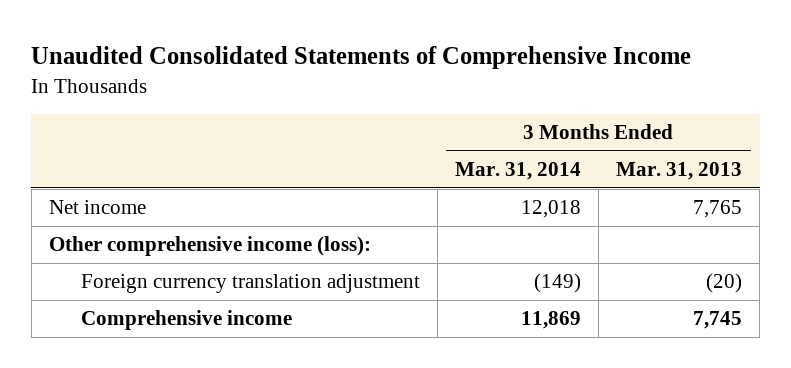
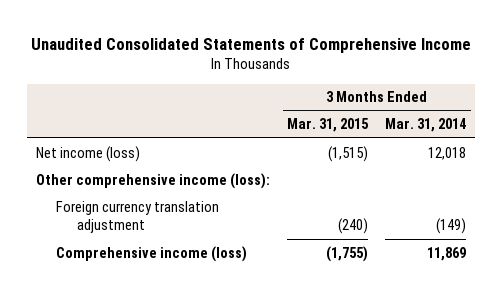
- | 3 Months Ended Mar. 31, 2014 | 3 Months Ended Mar. 31, 2013
+ | 3 Months Ended Mar. 31, 2015 | 3 Months Ended Mar. 31, 2014
- Net income | 12,018 | 7,765
+ Net income (loss) | (1,515) | 12,018
- Comprehensive income | 11,869 | 7,745
+ Comprehensive income (loss) | (1,755) | 11,869

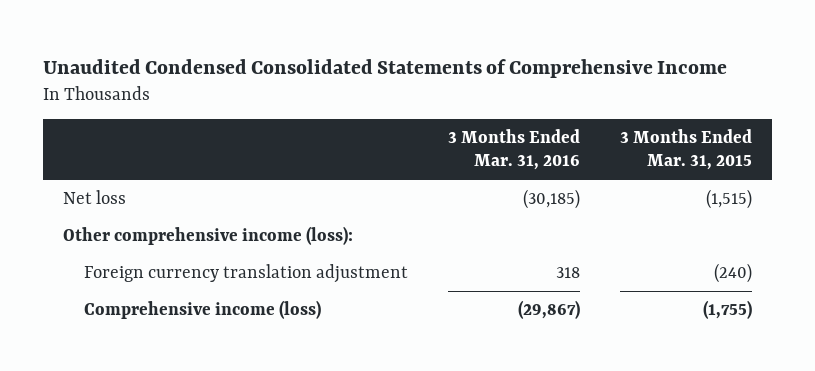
- Unaudited Consolidated Statements of Comprehensive Income
+ Unaudited Condensed Consolidated Statements of Comprehensive Income
- | 3 Months Ended Mar. 31, 2015 | 3 Months Ended Mar. 31, 2014
+ | 3 Months Ended Mar. 31, 2016 | 3 Months Ended Mar. 31, 2015
- Net income (loss) | (1,515) | 12,018
+ Net loss | (30,185) | (1,515)

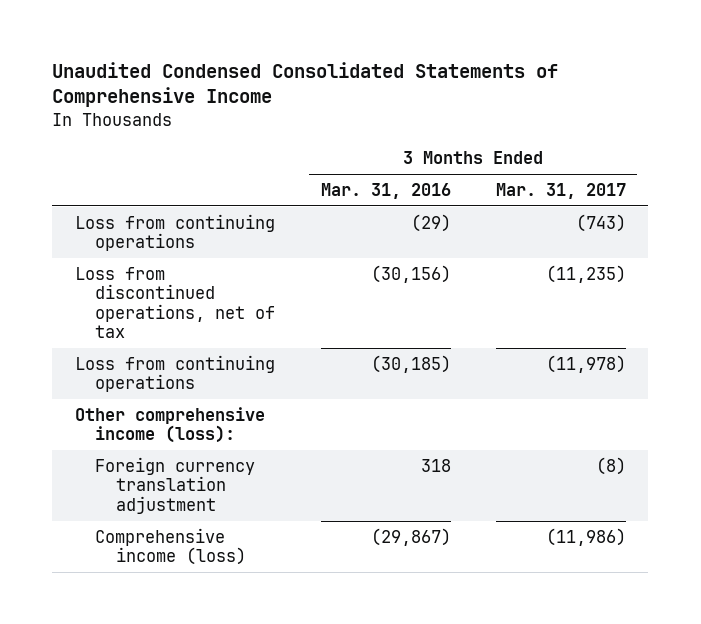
- | 3 Months Ended Mar. 31, 2016 | 3 Months Ended Mar. 31, 2015
+ | 3 Months Ended Mar. 31, 2016 | 3 Months Ended Mar. 31, 2017
- Net loss | (30,185) | (1,515)
+ Loss from continuing operations | (29) | (743)
+ Loss from discontinued operations, net of tax | (30,156) | (11,235)
+ Loss from continuing operations | (30,185) | (11,978)

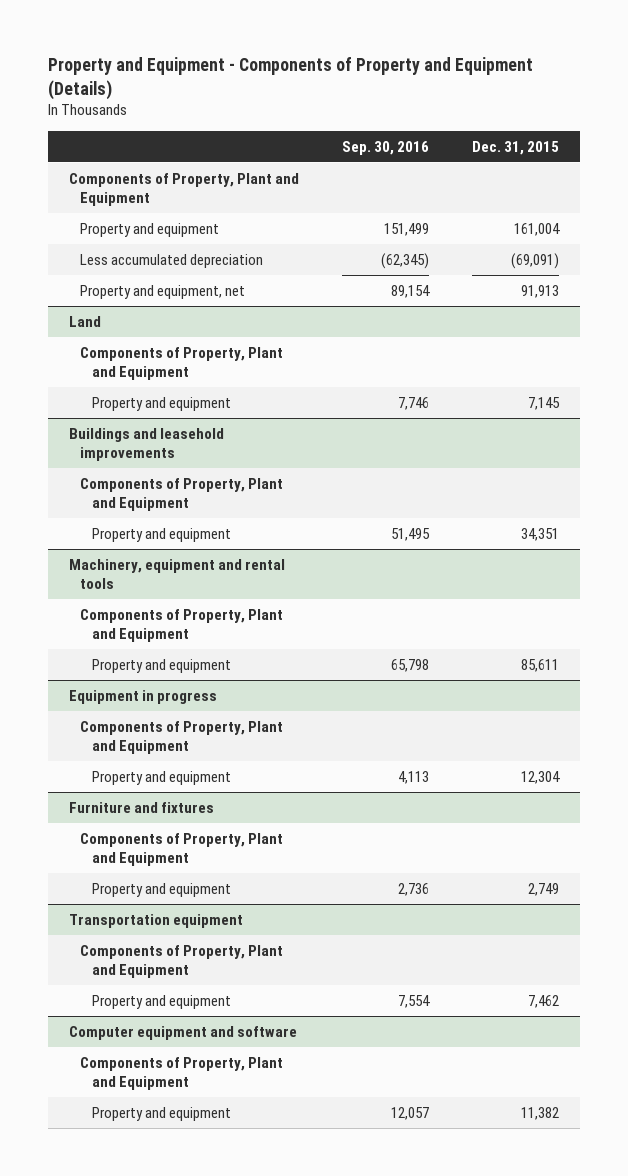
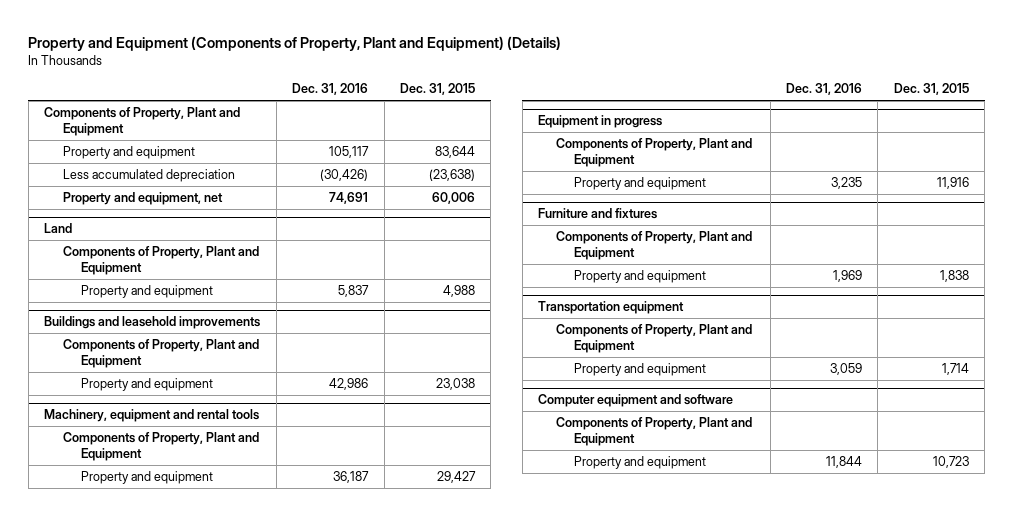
- Property and Equipment - Components of Property and Equipment (Details)
+ Property and Equipment (Components of Property, Plant and Equipment) (Details)
- | Sep. 30, 2016 | Dec. 31, 2015
+ | Dec. 31, 2016 | Dec. 31, 2015
- Property and equipment | 151,499 | 161,004
- Less accumulated depreciation | (62,345) | (69,091)
- Property and equipment, net | 89,154 | 91,913
+ Property and equipment | 105,117 | 83,644
+ Less accumulated depreciation | (30,426) | (23,638)
+ Property and equipment, net | 74,691 | 60,006
@ Land
- Property and equipment | 7,746 | 7,145
+ Property and equipment | 5,837 | 4,988
@ Buildings and leasehold improvements
- Property and equipment | 51,495 | 34,351
+ Property and equipment | 42,986 | 23,038
@ Machinery, equipment and rental tools
- Property and equipment | 65,798 | 85,611
+ Property and equipment | 36,187 | 29,427
@ Equipment in progress
- Property and equipment | 4,113 | 12,304
+ Property and equipment | 3,235 | 11,916
@ Furniture and fixtures
- Property and equipment | 2,736 | 2,749
+ Property and equipment | 1,969 | 1,838
@ Transportation equipment
- Property and equipment | 7,554 | 7,462
+ Property and equipment | 3,059 | 1,714
@ Computer equipment and software
- Property and equipment | 12,057 | 11,382
+ Property and equipment | 11,844 | 10,723

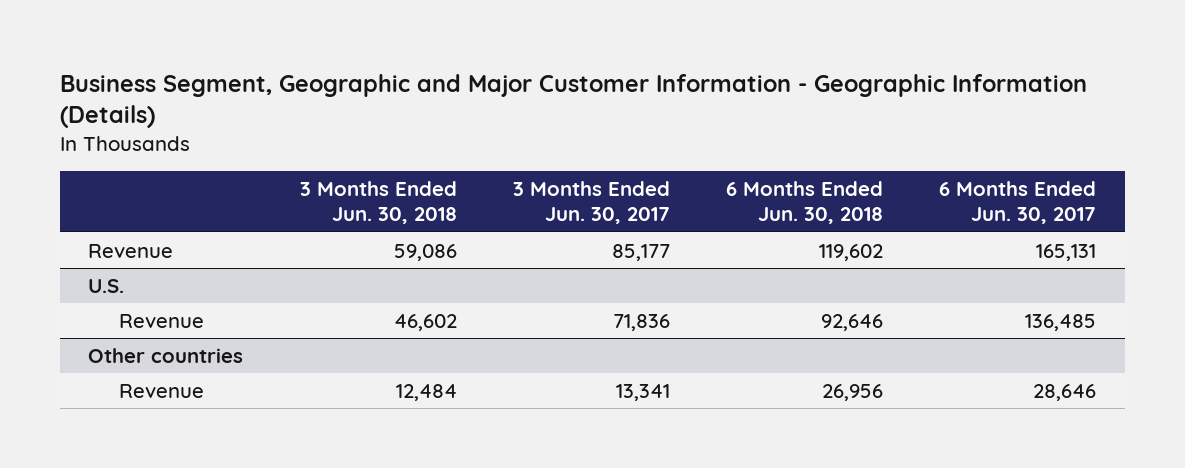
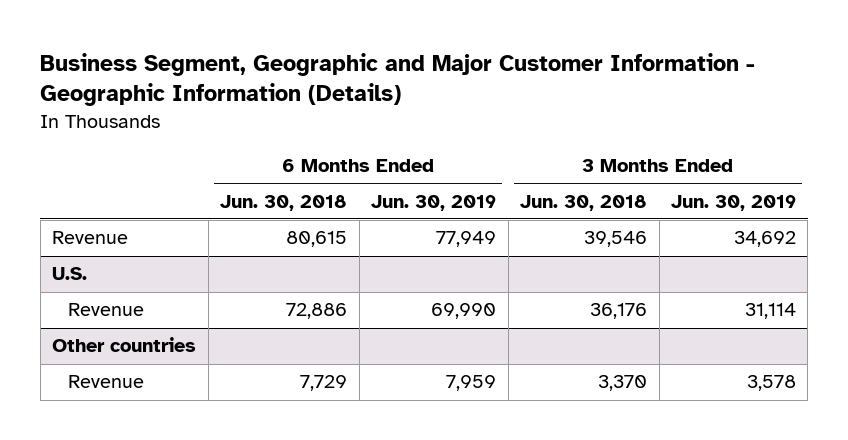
- | 3 Months Ended Jun. 30, 2018 | 3 Months Ended Jun. 30, 2017 | 6 Months Ended Jun. 30, 2018 | 6 Months Ended Jun. 30, 2017
+ | 6 Months Ended Jun. 30, 2018 | 6 Months Ended Jun. 30, 2019 | 3 Months Ended Jun. 30, 2018 | 3 Months Ended Jun. 30, 2019
- Revenue | 59,086 | 85,177 | 119,602 | 165,131
+ Revenue | 80,615 | 77,949 | 39,546 | 34,692
@ U.S.
- Revenue | 46,602 | 71,836 | 92,646 | 136,485
+ Revenue | 72,886 | 69,990 | 36,176 | 31,114
@ Other countries
- Revenue | 12,484 | 13,341 | 26,956 | 28,646
+ Revenue | 7,729 | 7,959 | 3,370 | 3,578

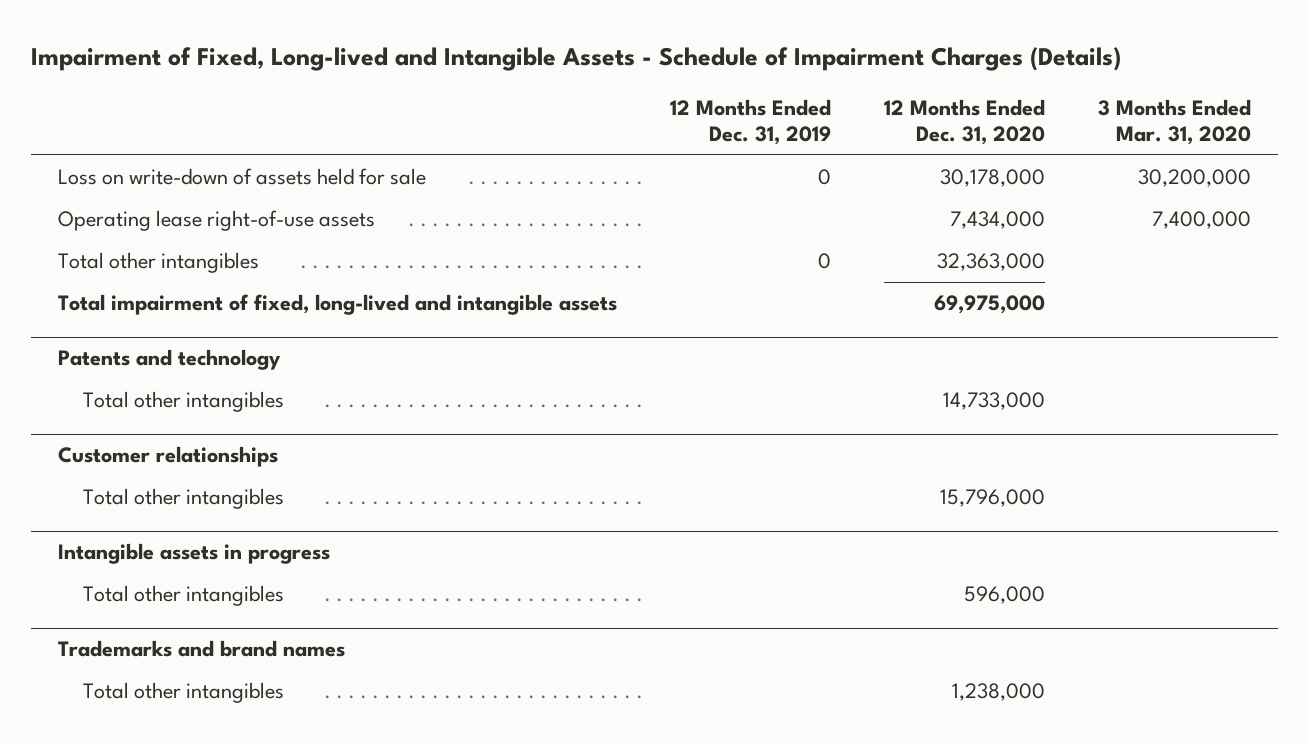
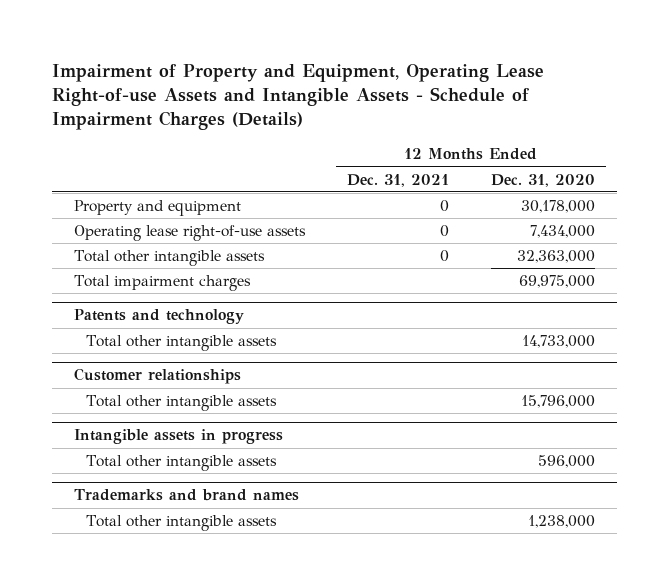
- Impairment of Fixed, Long-lived and Intangible Assets - Schedule of Impairment Charges (Details)
+ Impairment of Property and Equipment, Operating Lease Right-of-use Assets and Intangible Assets - Schedule of Impairment Charges (Details)
- | 12 Months Ended Dec. 31, 2019 | 12 Months Ended Dec. 31, 2020 | 3 Months Ended Mar. 31, 2020
+ | 12 Months Ended Dec. 31, 2021 | 12 Months Ended Dec. 31, 2020
- Loss on write-down of assets held for sale | 0 | 30,178,000 | 30,200,000
+ Property and equipment | 0 | 30,178,000
- Total other intangibles | 0 | 32,363,000 |
- Total impairment of fixed, long-lived and intangible assets | | 69,975,000 |
+ Total other intangible assets | 0 | 32,363,000
+ Total impairment charges | | 69,975,000
@ Patents and technology
- Total other intangibles | | 14,733,000 |
+ Total other intangible assets | | 14,733,000
@ Customer relationships
- Total other intangibles | | 15,796,000 |
+ Total other intangible assets | | 15,796,000
@ Intangible assets in progress
- Total other intangibles | | 596,000 |
+ Total other intangible assets | | 596,000
@ Trademarks and brand names
- Total other intangibles | | 1,238,000 |
+ Total other intangible assets | | 1,238,000

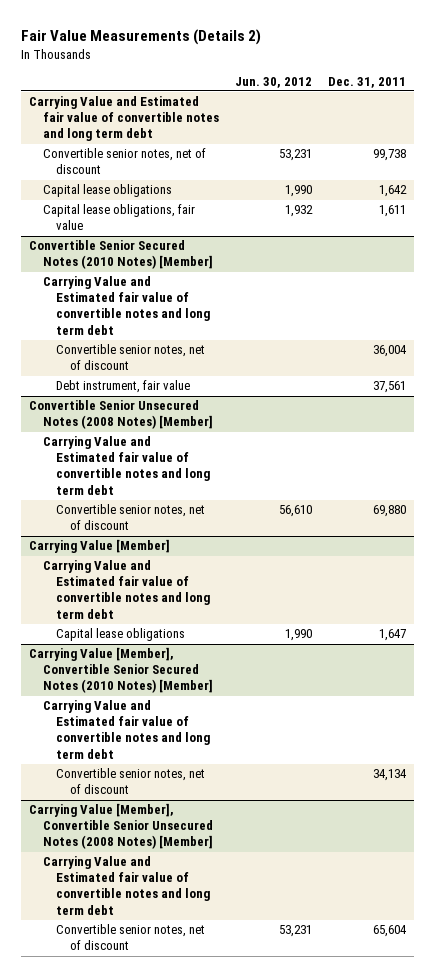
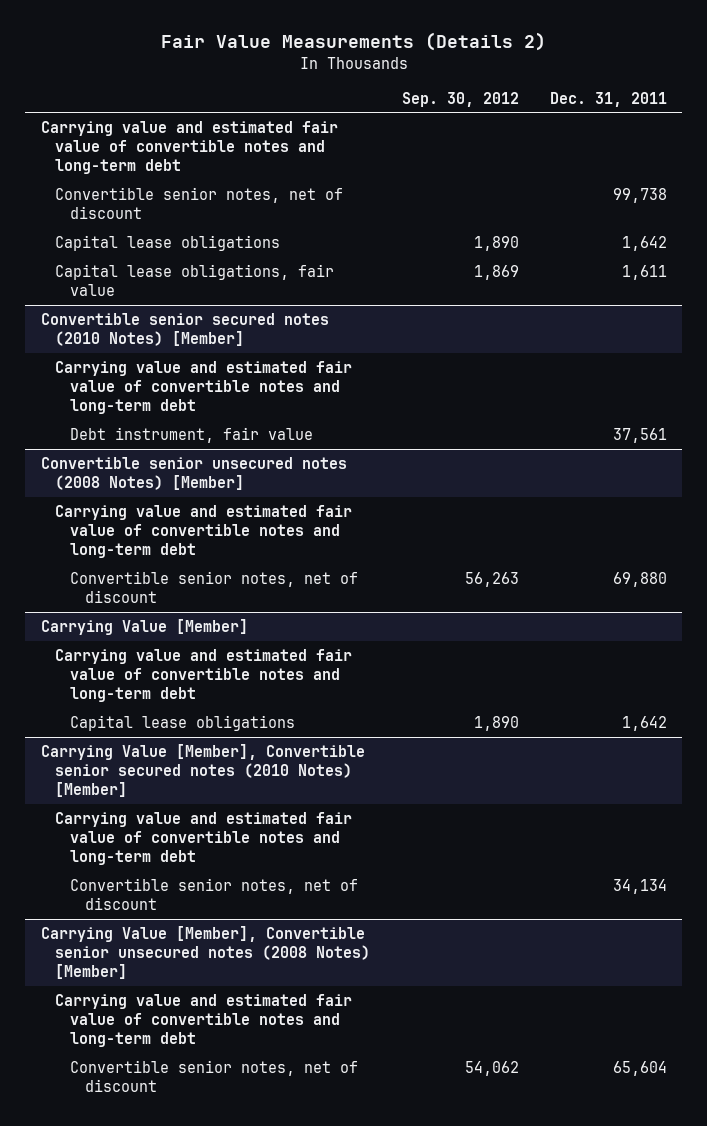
- | Jun. 30, 2012 | Dec. 31, 2011
+ | Sep. 30, 2012 | Dec. 31, 2011
- Carrying Value and Estimated fair value of convertible notes and long term debt
+ Carrying value and estimated fair value of convertible notes and long-term debt
- Convertible Senior Secured Notes (2010 Notes) [Member]
- Carrying Value and Estimated fair value of convertible notes and long term debt
- Convertible senior notes, net of discount | | 36,004
+ Convertible senior secured notes (2010 Notes) [Member]
+ Carrying value and estimated fair value of convertible notes and long-term debt
- Convertible Senior Unsecured Notes (2008 Notes) [Member]
- Carrying Value and Estimated fair value of convertible notes and long term debt
+ Convertible senior unsecured notes (2008 Notes) [Member]
+ Carrying value and estimated fair value of convertible notes and long-term debt
@ Carrying Value [Member]
- Carrying Value and Estimated fair value of convertible notes and long term debt
- Capital lease obligations | 1,990 | 1,647
- Carrying Value [Member], Convertible Senior Secured Notes (2010 Notes) [Member]
- Carrying Value and Estimated fair value of convertible notes and long term debt
@ Carrying Value [Member]
+ Carrying value and estimated fair value of convertible notes and long-term debt
+ Capital lease obligations | 1,890 | 1,642
+ Carrying Value [Member], Convertible senior secured notes (2010 Notes) [Member]
+ Carrying value and estimated fair value of convertible notes and long-term debt
- Carrying Value [Member], Convertible Senior Unsecured Notes (2008 Notes) [Member]
- Carrying Value and Estimated fair value of convertible notes and long term debt
+ Carrying Value [Member], Convertible senior unsecured notes (2008 Notes) [Member]
+ Carrying value and estimated fair value of convertible notes and long-term debt

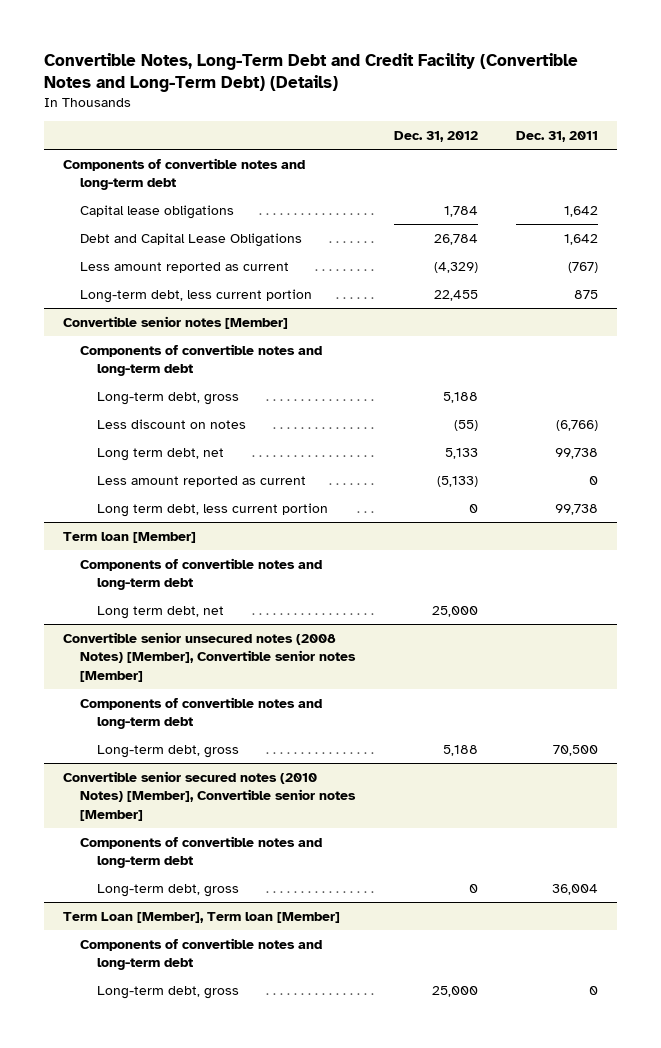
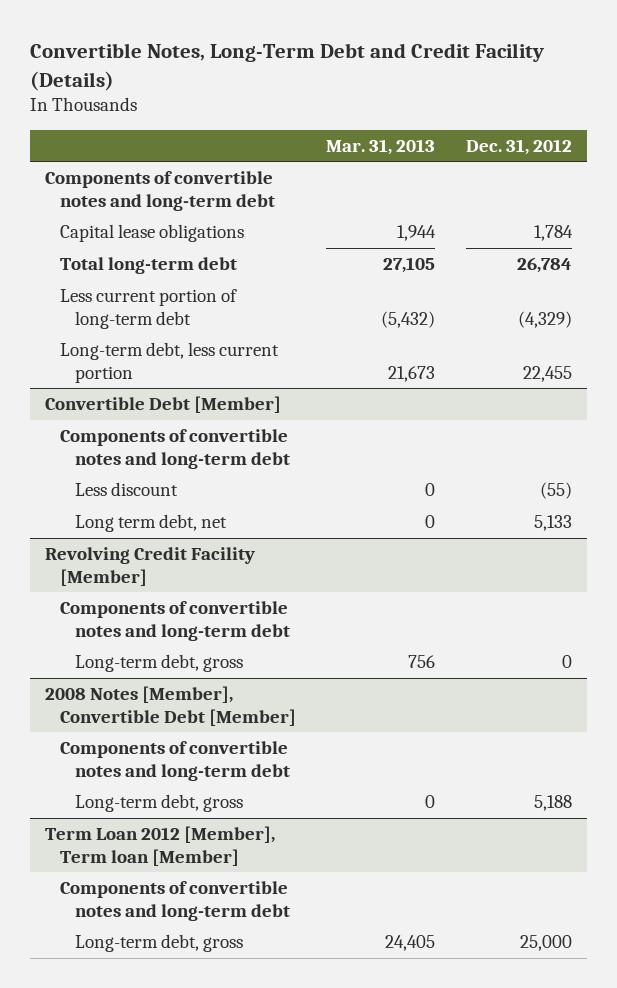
- Convertible Notes, Long-Term Debt and Credit Facility (Convertible Notes and Long-Term Debt) (Details)
+ Convertible Notes, Long-Term Debt and Credit Facility (Details)
- | Dec. 31, 2012 | Dec. 31, 2011
+ | Mar. 31, 2013 | Dec. 31, 2012
- Debt and Capital Lease Obligations | 26,784 | 1,642
- Less amount reported as current | (4,329) | (767)
+ Total long-term debt | 27,105 | 26,784
+ Less current portion of long-term debt | (5,432) | (4,329)
- Convertible senior notes [Member]
+ Convertible Debt [Member]
- Long-term debt, gross | 5,188 |
- Less discount on notes | (55) | (6,766)
+ Less discount | 0 | (55)
- Less amount reported as current | (5,133) | 0
- Long term debt, less current portion | 0 | 99,738
- Term loan [Member]
+ Revolving Credit Facility [Member]
- Long term debt, net | 25,000 |
- Convertible senior unsecured notes (2008 Notes) [Member], Convertible senior notes [Member]
+ Long-term debt, gross | 756 | 0
+ 2008 Notes [Member], Convertible Debt [Member]
- Convertible senior secured notes (2010 Notes) [Member], Convertible senior notes [Member]
- Components of convertible notes and long-term debt
- Long-term debt, gross | 0 | 36,004
- Term Loan [Member], Term loan [Member]
+ Term Loan 2012 [Member], Term loan [Member]

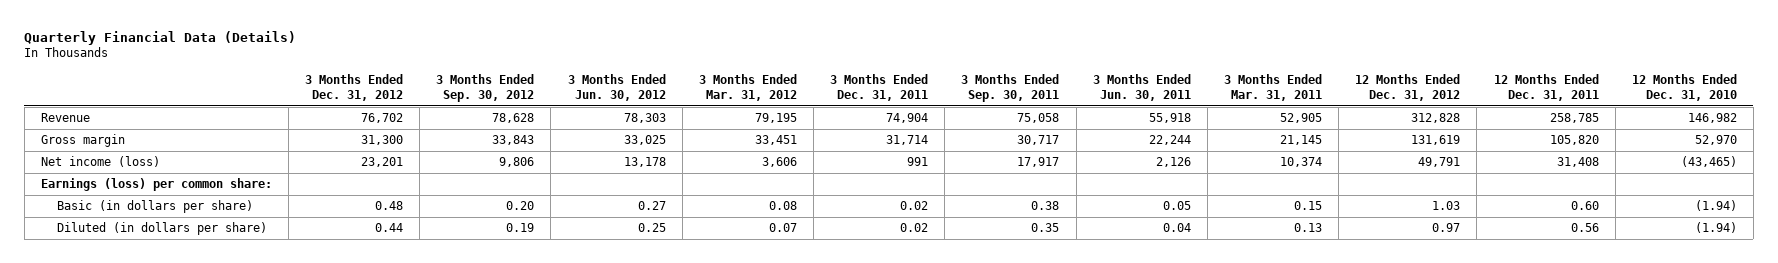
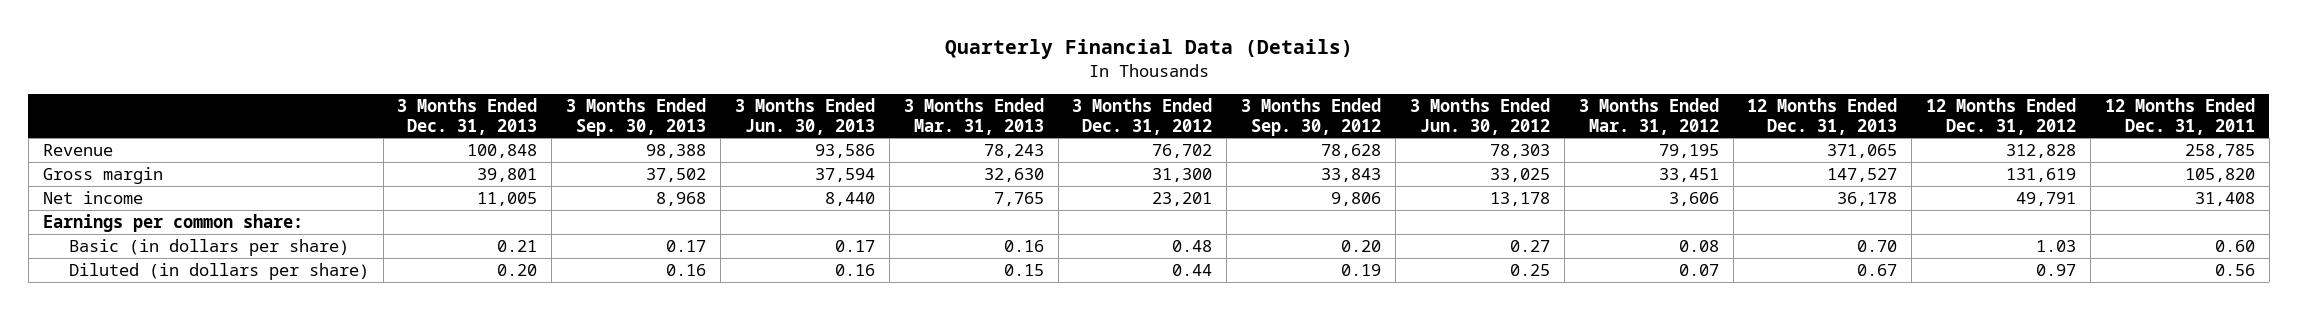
- | 3 Months Ended Dec. 31, 2012 | 3 Months Ended Sep. 30, 2012 | 3 Months Ended Jun. 30, 2012 | 3 Months Ended Mar. 31, 2012 | 3 Months Ended Dec. 31, 2011 | 3 Months Ended Sep. 30, 2011 | 3 Months Ended Jun. 30, 2011 | 3 Months Ended Mar. 31, 2011 | 12 Months Ended Dec. 31, 2012 | 12 Months Ended Dec. 31, 2011 | 12 Months Ended Dec. 31, 2010
+ | 3 Months Ended Dec. 31, 2013 | 3 Months Ended Sep. 30, 2013 | 3 Months Ended Jun. 30, 2013 | 3 Months Ended Mar. 31, 2013 | 3 Months Ended Dec. 31, 2012 | 3 Months Ended Sep. 30, 2012 | 3 Months Ended Jun. 30, 2012 | 3 Months Ended Mar. 31, 2012 | 12 Months Ended Dec. 31, 2013 | 12 Months Ended Dec. 31, 2012 | 12 Months Ended Dec. 31, 2011
- Net income (loss) | 23,201 | 9,806 | 13,178 | 3,606 | 991 | 17,917 | 2,126 | 10,374 | 49,791 | 31,408 | (43,465)
- Earnings (loss) per common share:
+ Net income | 11,005 | 8,968 | 8,440 | 7,765 | 23,201 | 9,806 | 13,178 | 3,606 | 36,178 | 49,791 | 31,408
+ Earnings per common share:

